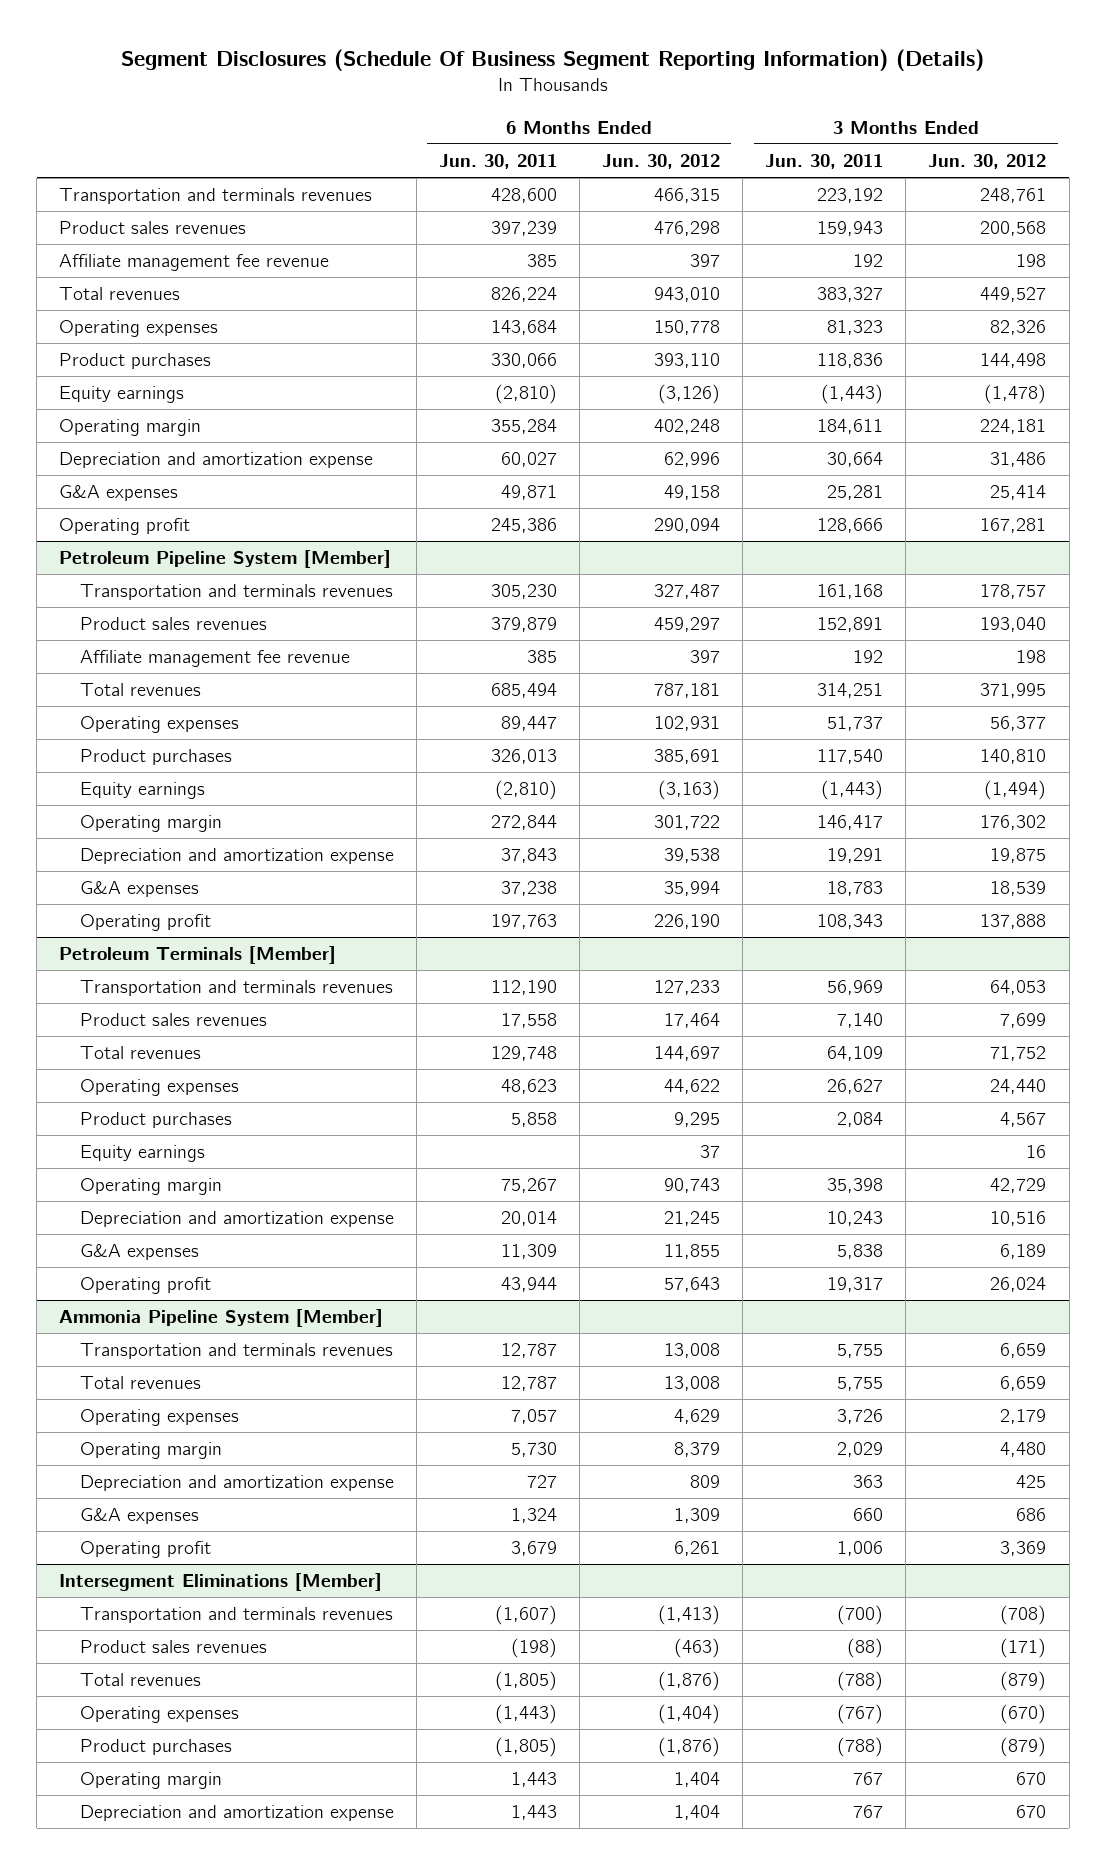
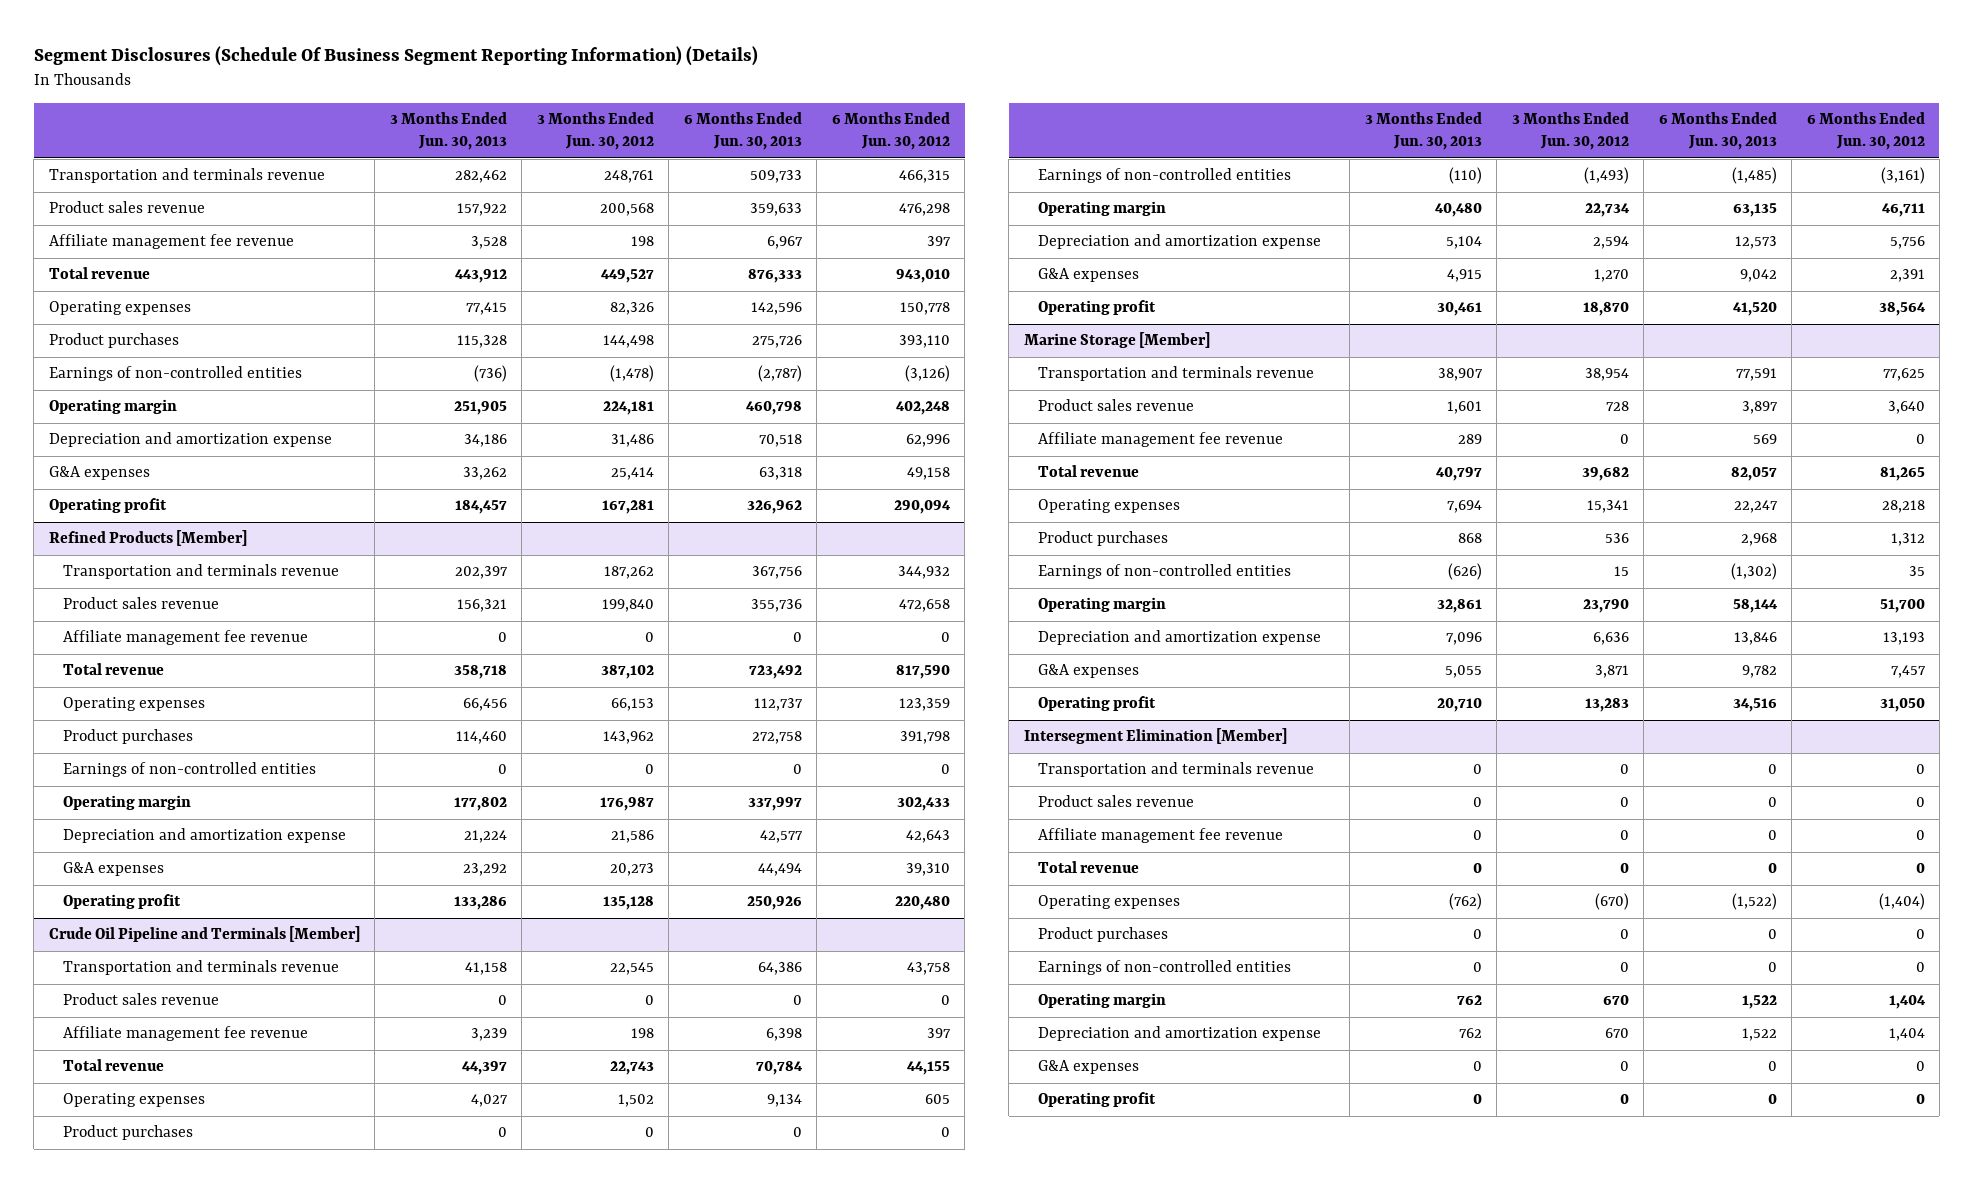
- | 6 Months Ended Jun. 30, 2011 | 6 Months Ended Jun. 30, 2012 | 3 Months Ended Jun. 30, 2011 | 3 Months Ended Jun. 30, 2012
+ | 3 Months Ended Jun. 30, 2013 | 3 Months Ended Jun. 30, 2012 | 6 Months Ended Jun. 30, 2013 | 6 Months Ended Jun. 30, 2012
- Transportation and terminals revenues | 428,600 | 466,315 | 223,192 | 248,761
- Product sales revenues | 397,239 | 476,298 | 159,943 | 200,568
+ Transportation and terminals revenue | 282,462 | 248,761 | 509,733 | 466,315
+ Product sales revenue | 157,922 | 200,568 | 359,633 | 476,298
- Total revenues | 826,224 | 943,010 | 383,327 | 449,527
+ Total revenue | 443,912 | 449,527 | 876,333 | 943,010
- Equity earnings | (2,810) | (3,126) | (1,443) | (1,478)
+ Earnings of non-controlled entities | (736) | (1,478) | (2,787) | (3,126)
- Petroleum Pipeline System [Member]
- Transportation and terminals revenues | 305,230 | 327,487 | 161,168 | 178,757
- Product sales revenues | 379,879 | 459,297 | 152,891 | 193,040
+ Refined Products [Member]
+ Transportation and terminals revenue | 202,397 | 187,262 | 367,756 | 344,932
+ Product sales revenue | 156,321 | 199,840 | 355,736 | 472,658
+ Affiliate management fee revenue | 0 | 0 | 0 | 0
+ Total revenue | 358,718 | 387,102 | 723,492 | 817,590
+ Operating expenses | 66,456 | 66,153 | 112,737 | 123,359
+ Product purchases | 114,460 | 143,962 | 272,758 | 391,798
+ Earnings of non-controlled entities | 0 | 0 | 0 | 0
+ Operating margin | 177,802 | 176,987 | 337,997 | 302,433
+ Depreciation and amortization expense | 21,224 | 21,586 | 42,577 | 42,643
+ G&A expenses | 23,292 | 20,273 | 44,494 | 39,310
+ Operating profit | 133,286 | 135,128 | 250,926 | 220,480
+ Crude Oil Pipeline and Terminals [Member]
+ Transportation and terminals revenue | 41,158 | 22,545 | 64,386 | 43,758
+ Product sales revenue | 0 | 0 | 0 | 0
- Total revenues | 685,494 | 787,181 | 314,251 | 371,995
- Operating expenses | 89,447 | 102,931 | 51,737 | 56,377
- Product purchases | 326,013 | 385,691 | 117,540 | 140,810
- Equity earnings | (2,810) | (3,163) | (1,443) | (1,494)
- Operating margin | 272,844 | 301,722 | 146,417 | 176,302
- Depreciation and amortization expense | 37,843 | 39,538 | 19,291 | 19,875
- G&A expenses | 37,238 | 35,994 | 18,783 | 18,539
- Operating profit | 197,763 | 226,190 | 108,343 | 137,888
- Petroleum Terminals [Member]
- Transportation and terminals revenues | 112,190 | 127,233 | 56,969 | 64,053
- Product sales revenues | 17,558 | 17,464 | 7,140 | 7,699
- Total revenues | 129,748 | 144,697 | 64,109 | 71,752
- Operating expenses | 48,623 | 44,622 | 26,627 | 24,440
- Product purchases | 5,858 | 9,295 | 2,084 | 4,567
- Equity earnings | | 37 | | 16
- Operating margin | 75,267 | 90,743 | 35,398 | 42,729
- Depreciation and amortization expense | 20,014 | 21,245 | 10,243 | 10,516
- G&A expenses | 11,309 | 11,855 | 5,838 | 6,189
- Operating profit | 43,944 | 57,643 | 19,317 | 26,024
- Ammonia Pipeline System [Member]
- Transportation and terminals revenues | 12,787 | 13,008 | 5,755 | 6,659
- Total revenues | 12,787 | 13,008 | 5,755 | 6,659
- Operating expenses | 7,057 | 4,629 | 3,726 | 2,179
- Operating margin | 5,730 | 8,379 | 2,029 | 4,480
- Depreciation and amortization expense | 727 | 809 | 363 | 425
- G&A expenses | 1,324 | 1,309 | 660 | 686
- Operating profit | 3,679 | 6,261 | 1,006 | 3,369
- Intersegment Eliminations [Member]
- Transportation and terminals revenues | (1,607) | (1,413) | (700) | (708)
- Product sales revenues | (198) | (463) | (88) | (171)
- Total revenues | (1,805) | (1,876) | (788) | (879)
+ Total revenue | 44,397 | 22,743 | 70,784 | 44,155
+ Operating expenses | 4,027 | 1,502 | 9,134 | 605
+ Product purchases | 0 | 0 | 0 | 0
+ Earnings of non-controlled entities | (110) | (1,493) | (1,485) | (3,161)
+ Operating margin | 40,480 | 22,734 | 63,135 | 46,711
+ Depreciation and amortization expense | 5,104 | 2,594 | 12,573 | 5,756
+ G&A expenses | 4,915 | 1,270 | 9,042 | 2,391
+ Operating profit | 30,461 | 18,870 | 41,520 | 38,564
+ Marine Storage [Member]
+ Transportation and terminals revenue | 38,907 | 38,954 | 77,591 | 77,625
+ Product sales revenue | 1,601 | 728 | 3,897 | 3,640
+ Affiliate management fee revenue | 289 | 0 | 569 | 0
+ Total revenue | 40,797 | 39,682 | 82,057 | 81,265
+ Operating expenses | 7,694 | 15,341 | 22,247 | 28,218
+ Product purchases | 868 | 536 | 2,968 | 1,312
+ Earnings of non-controlled entities | (626) | 15 | (1,302) | 35
+ Operating margin | 32,861 | 23,790 | 58,144 | 51,700
+ Depreciation and amortization expense | 7,096 | 6,636 | 13,846 | 13,193
+ G&A expenses | 5,055 | 3,871 | 9,782 | 7,457
+ Operating profit | 20,710 | 13,283 | 34,516 | 31,050
+ Intersegment Elimination [Member]
+ Transportation and terminals revenue | 0 | 0 | 0 | 0
+ Product sales revenue | 0 | 0 | 0 | 0
+ Affiliate management fee revenue | 0 | 0 | 0 | 0
+ Total revenue | 0 | 0 | 0 | 0
- Product purchases | (1,805) | (1,876) | (788) | (879)
+ Product purchases | 0 | 0 | 0 | 0
+ Earnings of non-controlled entities | 0 | 0 | 0 | 0
+ G&A expenses | 0 | 0 | 0 | 0
+ Operating profit | 0 | 0 | 0 | 0

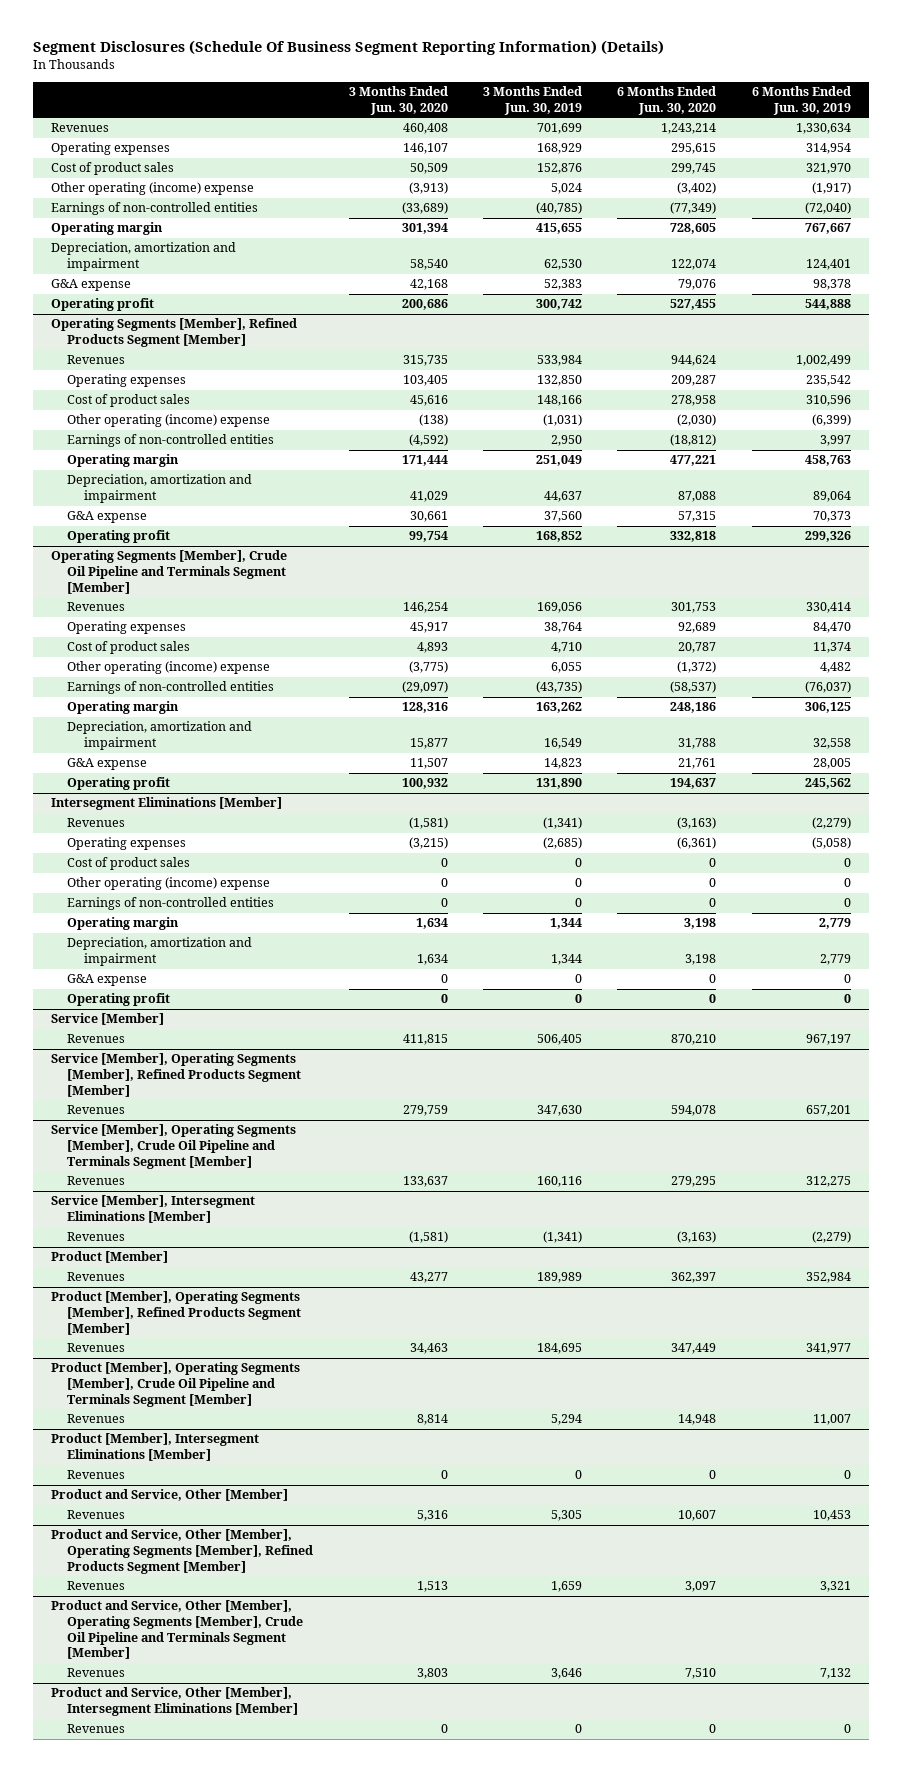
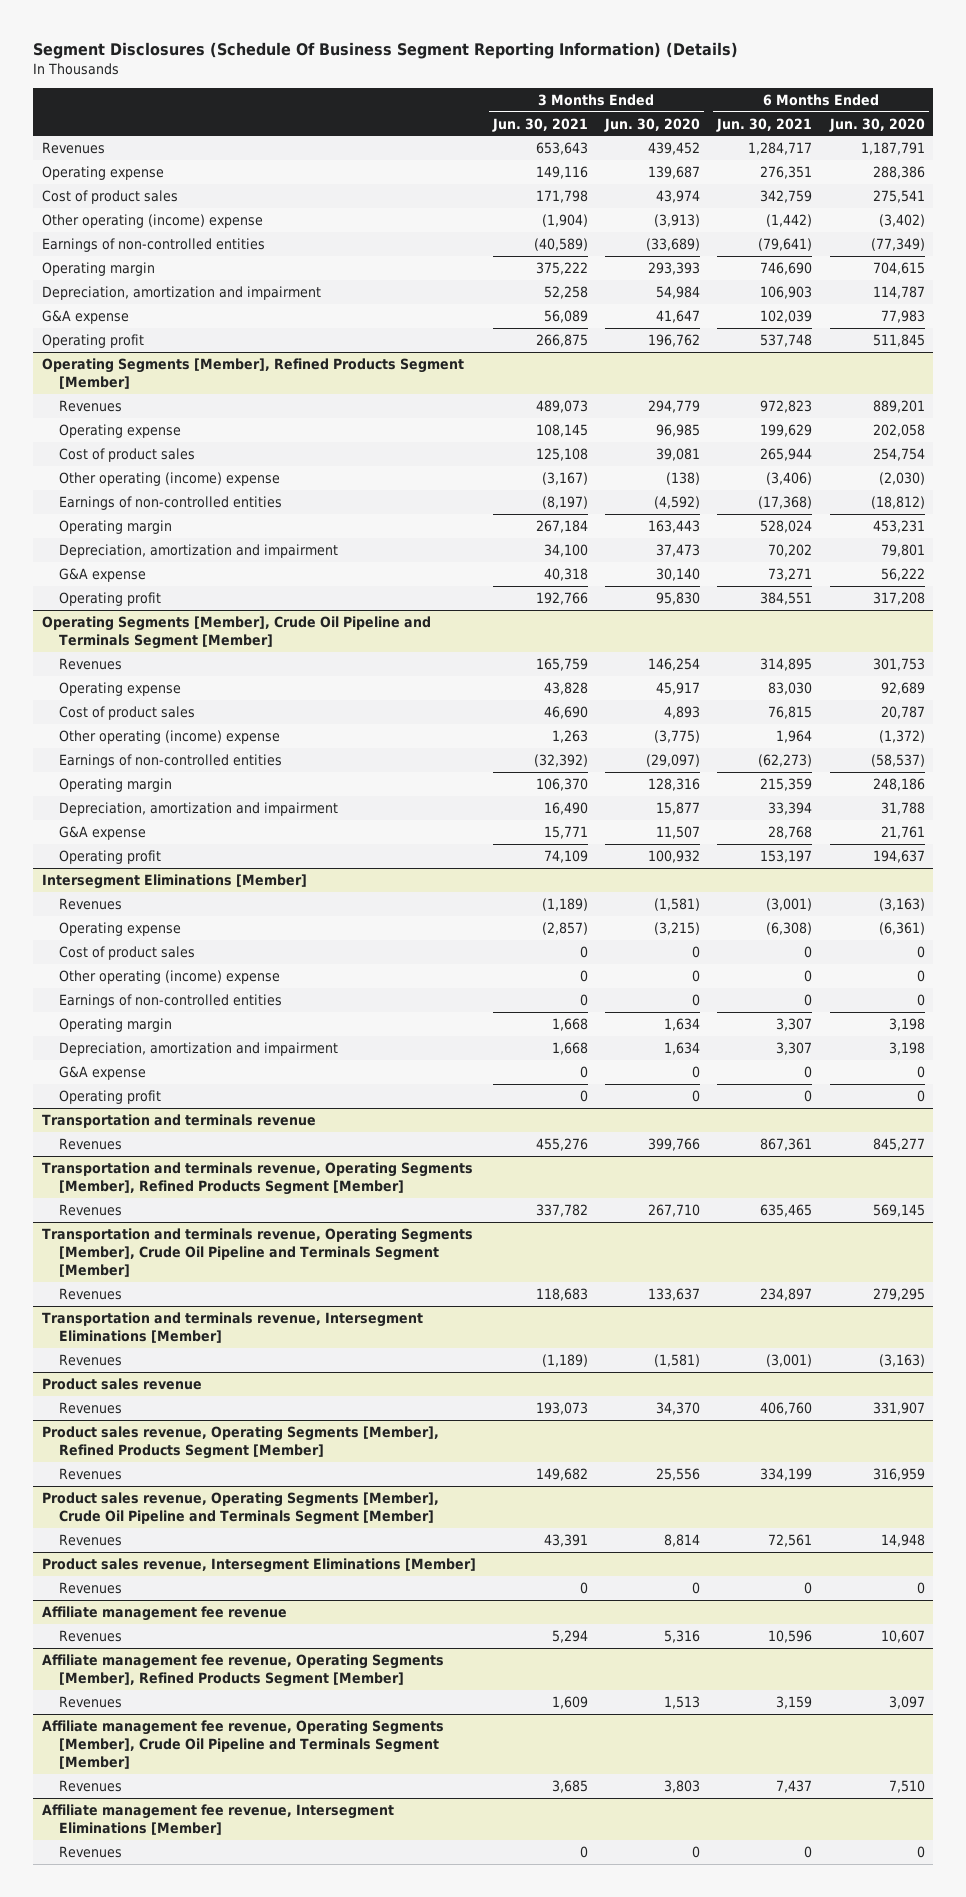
- | 3 Months Ended Jun. 30, 2020 | 3 Months Ended Jun. 30, 2019 | 6 Months Ended Jun. 30, 2020 | 6 Months Ended Jun. 30, 2019
+ | 3 Months Ended Jun. 30, 2021 | 3 Months Ended Jun. 30, 2020 | 6 Months Ended Jun. 30, 2021 | 6 Months Ended Jun. 30, 2020
- Revenues | 460,408 | 701,699 | 1,243,214 | 1,330,634
- Operating expenses | 146,107 | 168,929 | 295,615 | 314,954
- Cost of product sales | 50,509 | 152,876 | 299,745 | 321,970
+ Revenues | 653,643 | 439,452 | 1,284,717 | 1,187,791
+ Operating expense | 149,116 | 139,687 | 276,351 | 288,386
+ Cost of product sales | 171,798 | 43,974 | 342,759 | 275,541
- Operating margin | 301,394 | 415,655 | 728,605 | 767,667
- Depreciation, amortization and impairment | 58,540 | 62,530 | 122,074 | 124,401
- G&A expense | 42,168 | 52,383 | 79,076 | 98,378
- Operating profit | 200,686 | 300,742 | 527,455 | 544,888
+ Operating margin | 375,222 | 293,393 | 746,690 | 704,615
+ Depreciation, amortization and impairment | 52,258 | 54,984 | 106,903 | 114,787
+ G&A expense | 56,089 | 41,647 | 102,039 | 77,983
+ Operating profit | 266,875 | 196,762 | 537,748 | 511,845
@ Operating Segments [Member], Refined Products Segment [Member]
- Revenues | 315,735 | 533,984 | 944,624 | 1,002,499
- Operating expenses | 103,405 | 132,850 | 209,287 | 235,542
- Cost of product sales | 45,616 | 148,166 | 278,958 | 310,596
+ Revenues | 489,073 | 294,779 | 972,823 | 889,201
+ Operating expense | 108,145 | 96,985 | 199,629 | 202,058
+ Cost of product sales | 125,108 | 39,081 | 265,944 | 254,754
- Operating margin | 171,444 | 251,049 | 477,221 | 458,763
- Depreciation, amortization and impairment | 41,029 | 44,637 | 87,088 | 89,064
- G&A expense | 30,661 | 37,560 | 57,315 | 70,373
- Operating profit | 99,754 | 168,852 | 332,818 | 299,326
+ Operating margin | 267,184 | 163,443 | 528,024 | 453,231
+ Depreciation, amortization and impairment | 34,100 | 37,473 | 70,202 | 79,801
+ G&A expense | 40,318 | 30,140 | 73,271 | 56,222
+ Operating profit | 192,766 | 95,830 | 384,551 | 317,208
@ Operating Segments [Member], Crude Oil Pipeline and Terminals Segment [Member]
- Operating expenses | 45,917 | 38,764 | 92,689 | 84,470
+ Operating expense | 43,828 | 45,917 | 83,030 | 92,689
@ Intersegment Eliminations [Member]
- Operating expenses | (3,215) | (2,685) | (6,361) | (5,058)
+ Operating expense | (2,857) | (3,215) | (6,308) | (6,361)
- Service [Member]
- Revenues | 411,815 | 506,405 | 870,210 | 967,197
- Service [Member], Operating Segments [Member], Refined Products Segment [Member]
- Revenues | 279,759 | 347,630 | 594,078 | 657,201
- Service [Member], Operating Segments [Member], Crude Oil Pipeline and Terminals Segment [Member]
+ Transportation and terminals revenue
+ Revenues | 455,276 | 399,766 | 867,361 | 845,277
+ Transportation and terminals revenue, Operating Segments [Member], Refined Products Segment [Member]
+ Revenues | 337,782 | 267,710 | 635,465 | 569,145
+ Transportation and terminals revenue, Operating Segments [Member], Crude Oil Pipeline and Terminals Segment [Member]
- Service [Member], Intersegment Eliminations [Member]
+ Transportation and terminals revenue, Intersegment Eliminations [Member]
- Product [Member]
- Revenues | 43,277 | 189,989 | 362,397 | 352,984
- Product [Member], Operating Segments [Member], Refined Products Segment [Member]
- Revenues | 34,463 | 184,695 | 347,449 | 341,977
- Product [Member], Operating Segments [Member], Crude Oil Pipeline and Terminals Segment [Member]
+ Product sales revenue
+ Revenues | 193,073 | 34,370 | 406,760 | 331,907
+ Product sales revenue, Operating Segments [Member], Refined Products Segment [Member]
+ Revenues | 149,682 | 25,556 | 334,199 | 316,959
+ Product sales revenue, Operating Segments [Member], Crude Oil Pipeline and Terminals Segment [Member]
- Product [Member], Intersegment Eliminations [Member]
+ Product sales revenue, Intersegment Eliminations [Member]
- Product and Service, Other [Member]
+ Affiliate management fee revenue
- Product and Service, Other [Member], Operating Segments [Member], Refined Products Segment [Member]
+ Affiliate management fee revenue, Operating Segments [Member], Refined Products Segment [Member]
- Product and Service, Other [Member], Operating Segments [Member], Crude Oil Pipeline and Terminals Segment [Member]
+ Affiliate management fee revenue, Operating Segments [Member], Crude Oil Pipeline and Terminals Segment [Member]
- Product and Service, Other [Member], Intersegment Eliminations [Member]
+ Affiliate management fee revenue, Intersegment Eliminations [Member]

